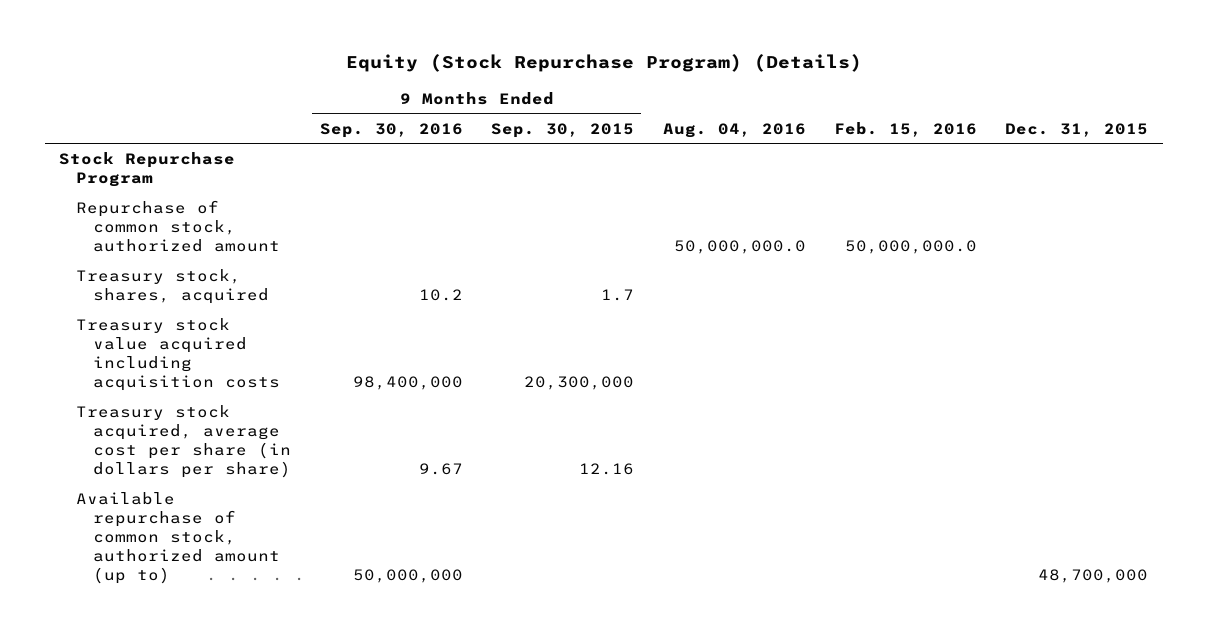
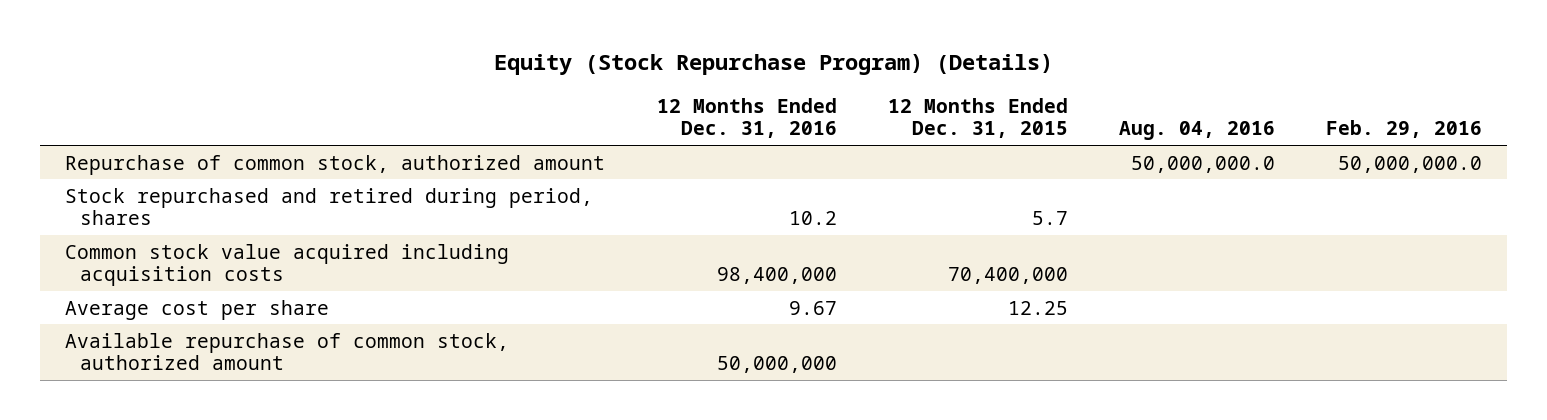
- | 9 Months Ended Sep. 30, 2016 | 9 Months Ended Sep. 30, 2015 | Aug. 04, 2016 | Feb. 15, 2016 | Dec. 31, 2015
+ | 12 Months Ended Dec. 31, 2016 | 12 Months Ended Dec. 31, 2015 | Aug. 04, 2016 | Feb. 29, 2016
- Stock Repurchase Program
- Treasury stock, shares, acquired | 10.2 | 1.7 | | |
- Treasury stock value acquired including acquisition costs | 98,400,000 | 20,300,000 | | |
- Treasury stock acquired, average cost per share (in dollars per share) | 9.67 | 12.16 | | |
- Available repurchase of common stock, authorized amount (up to) | 50,000,000 | | | | 48,700,000
+ Stock repurchased and retired during period, shares | 10.2 | 5.7 | |
+ Common stock value acquired including acquisition costs | 98,400,000 | 70,400,000 | |
+ Average cost per share | 9.67 | 12.25 | |
+ Available repurchase of common stock, authorized amount | 50,000,000 | | |

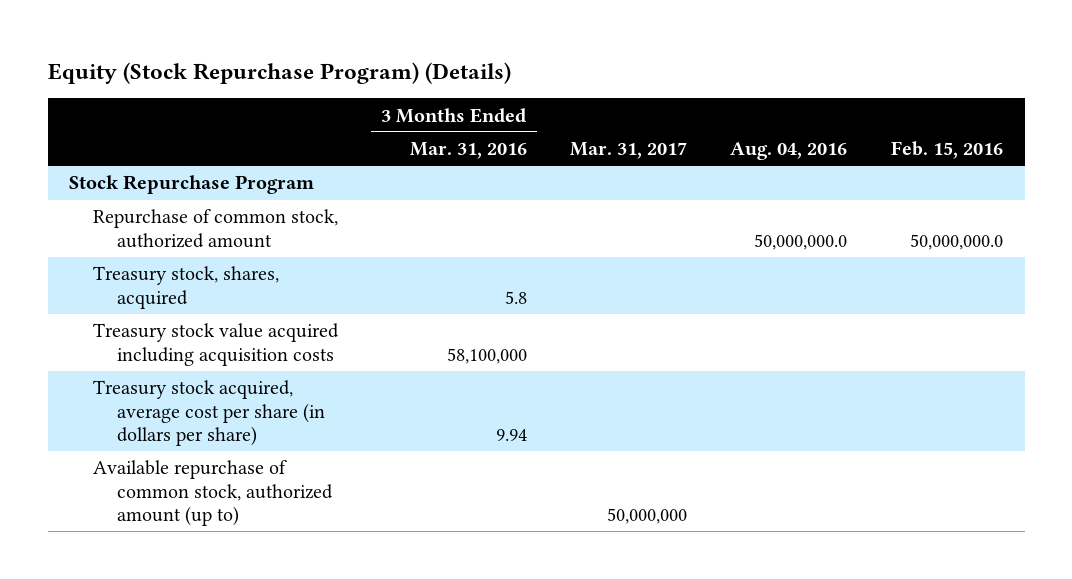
- | 12 Months Ended Dec. 31, 2016 | 12 Months Ended Dec. 31, 2015 | Aug. 04, 2016 | Feb. 29, 2016
+ | 3 Months Ended Mar. 31, 2016 | Mar. 31, 2017 | Aug. 04, 2016 | Feb. 15, 2016
+ Stock Repurchase Program
- Stock repurchased and retired during period, shares | 10.2 | 5.7 | |
- Common stock value acquired including acquisition costs | 98,400,000 | 70,400,000 | |
- Average cost per share | 9.67 | 12.25 | |
- Available repurchase of common stock, authorized amount | 50,000,000 | | |
+ Treasury stock, shares, acquired | 5.8 | | |
+ Treasury stock value acquired including acquisition costs | 58,100,000 | | |
+ Treasury stock acquired, average cost per share (in dollars per share) | 9.94 | | |
+ Available repurchase of common stock, authorized amount (up to) | | 50,000,000 | |

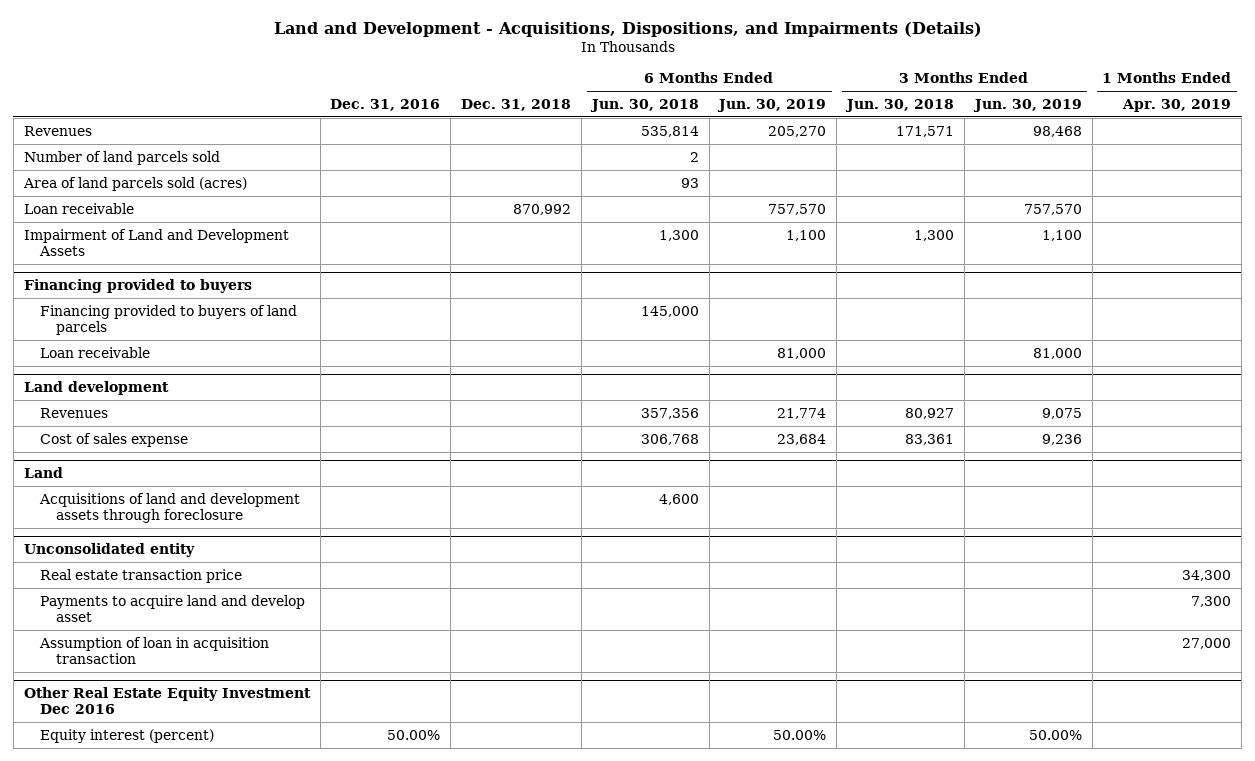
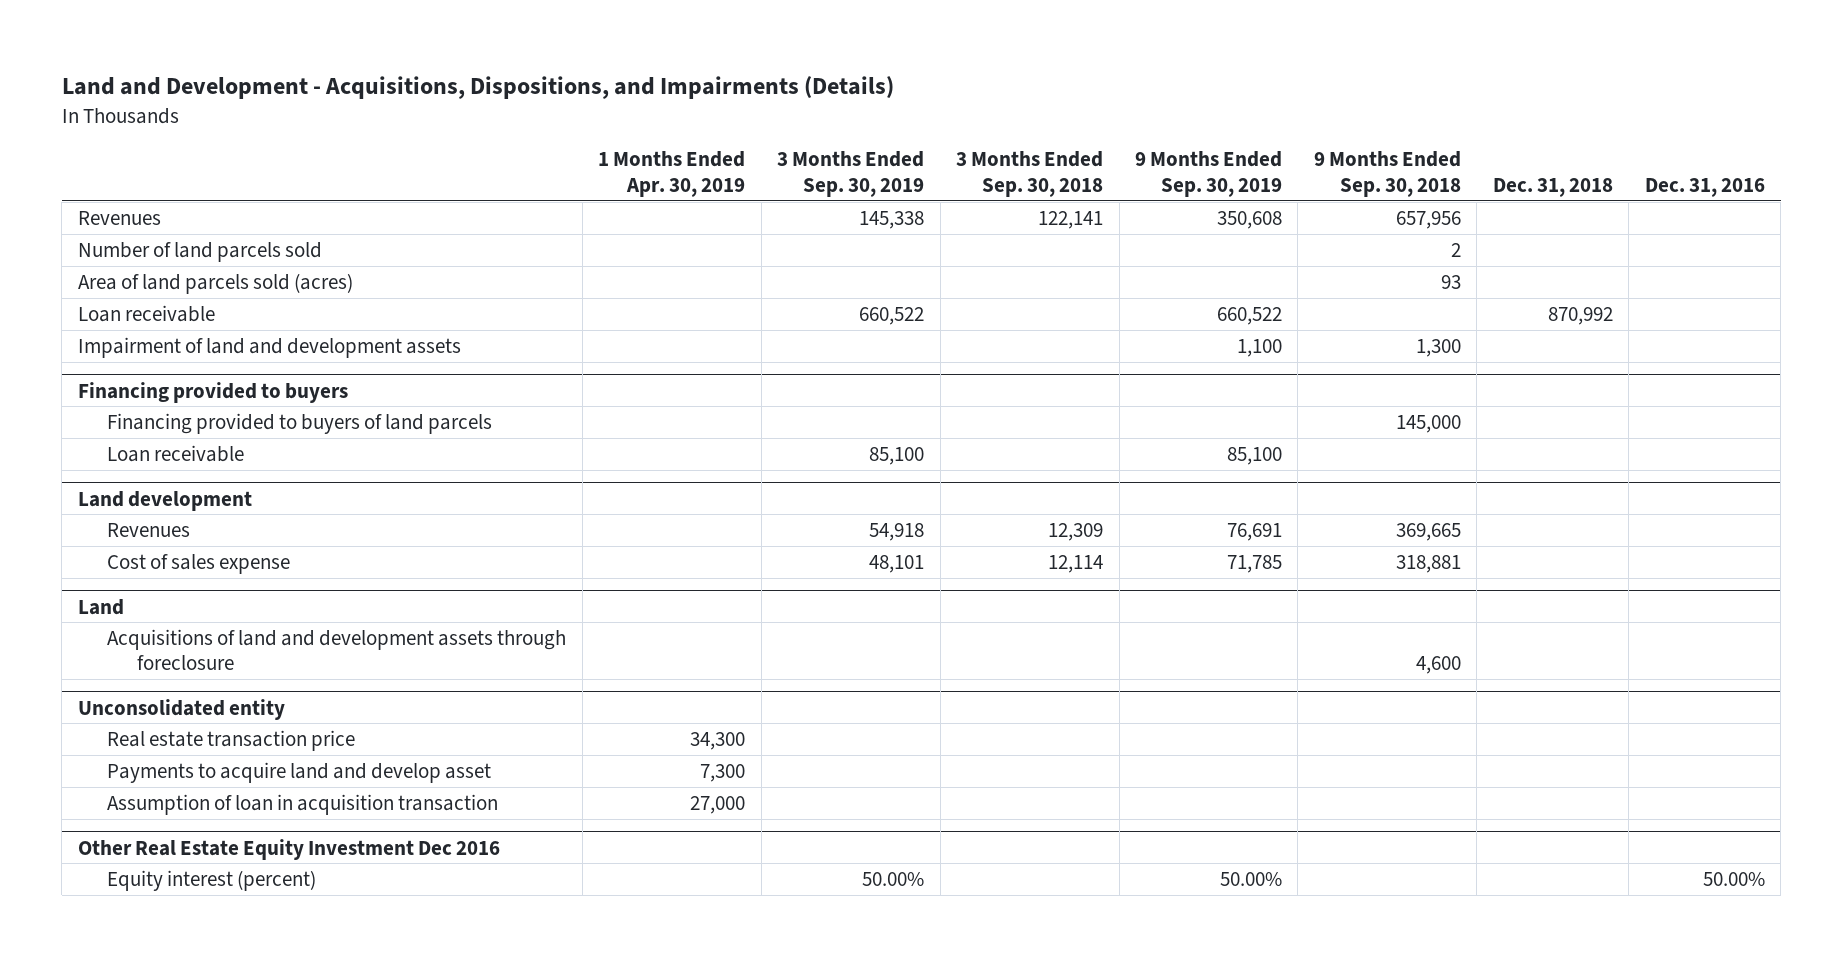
- | Dec. 31, 2016 | Dec. 31, 2018 | 6 Months Ended Jun. 30, 2018 | 6 Months Ended Jun. 30, 2019 | 3 Months Ended Jun. 30, 2018 | 3 Months Ended Jun. 30, 2019 | 1 Months Ended Apr. 30, 2019
+ | 1 Months Ended Apr. 30, 2019 | 3 Months Ended Sep. 30, 2019 | 3 Months Ended Sep. 30, 2018 | 9 Months Ended Sep. 30, 2019 | 9 Months Ended Sep. 30, 2018 | Dec. 31, 2018 | Dec. 31, 2016
- Impairment of Land and Development Assets | | | 1,300 | 1,100 | 1,300 | 1,100 |
+ Impairment of land and development assets | | | | 1,100 | 1,300 | |

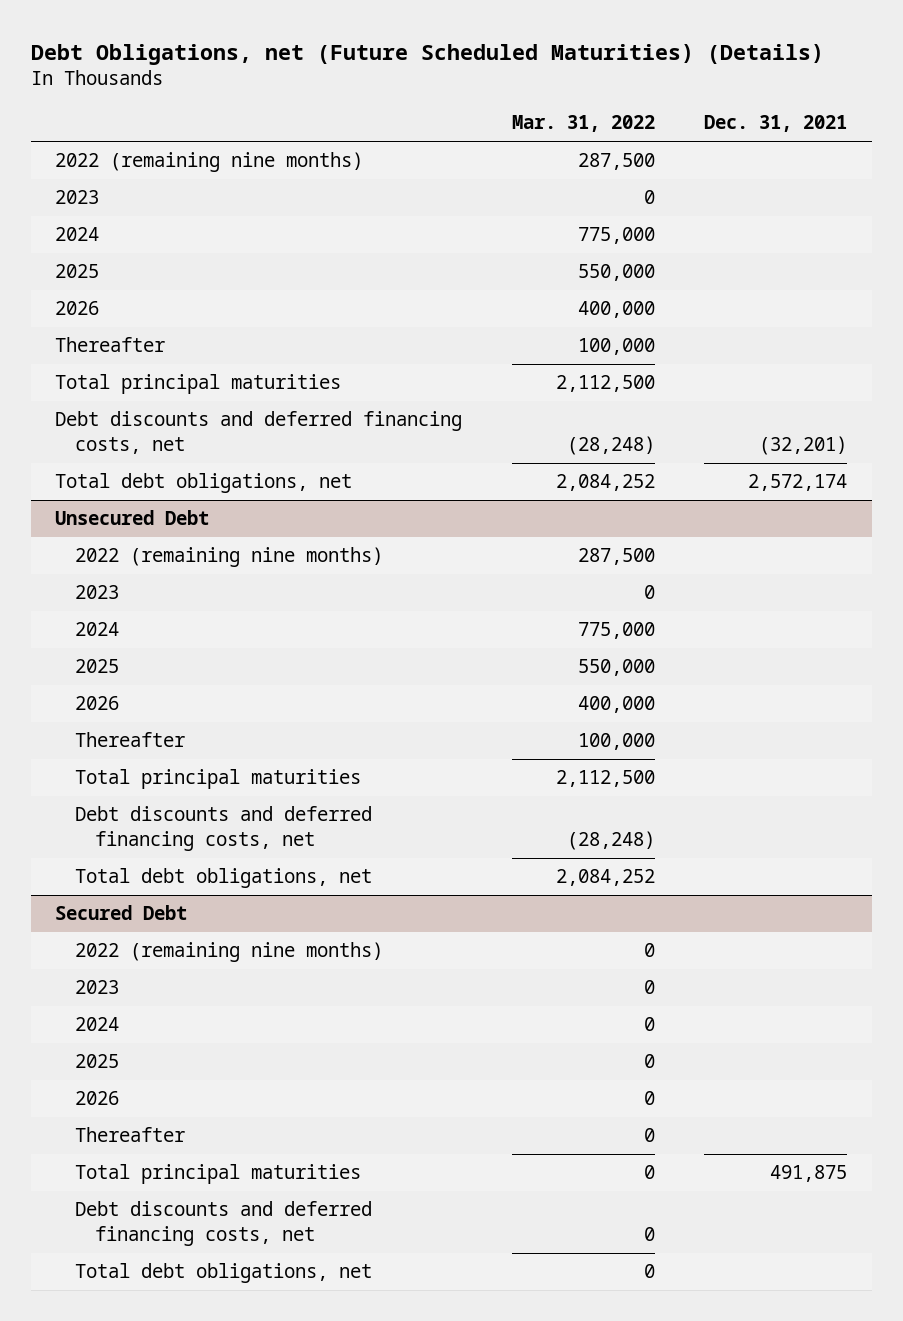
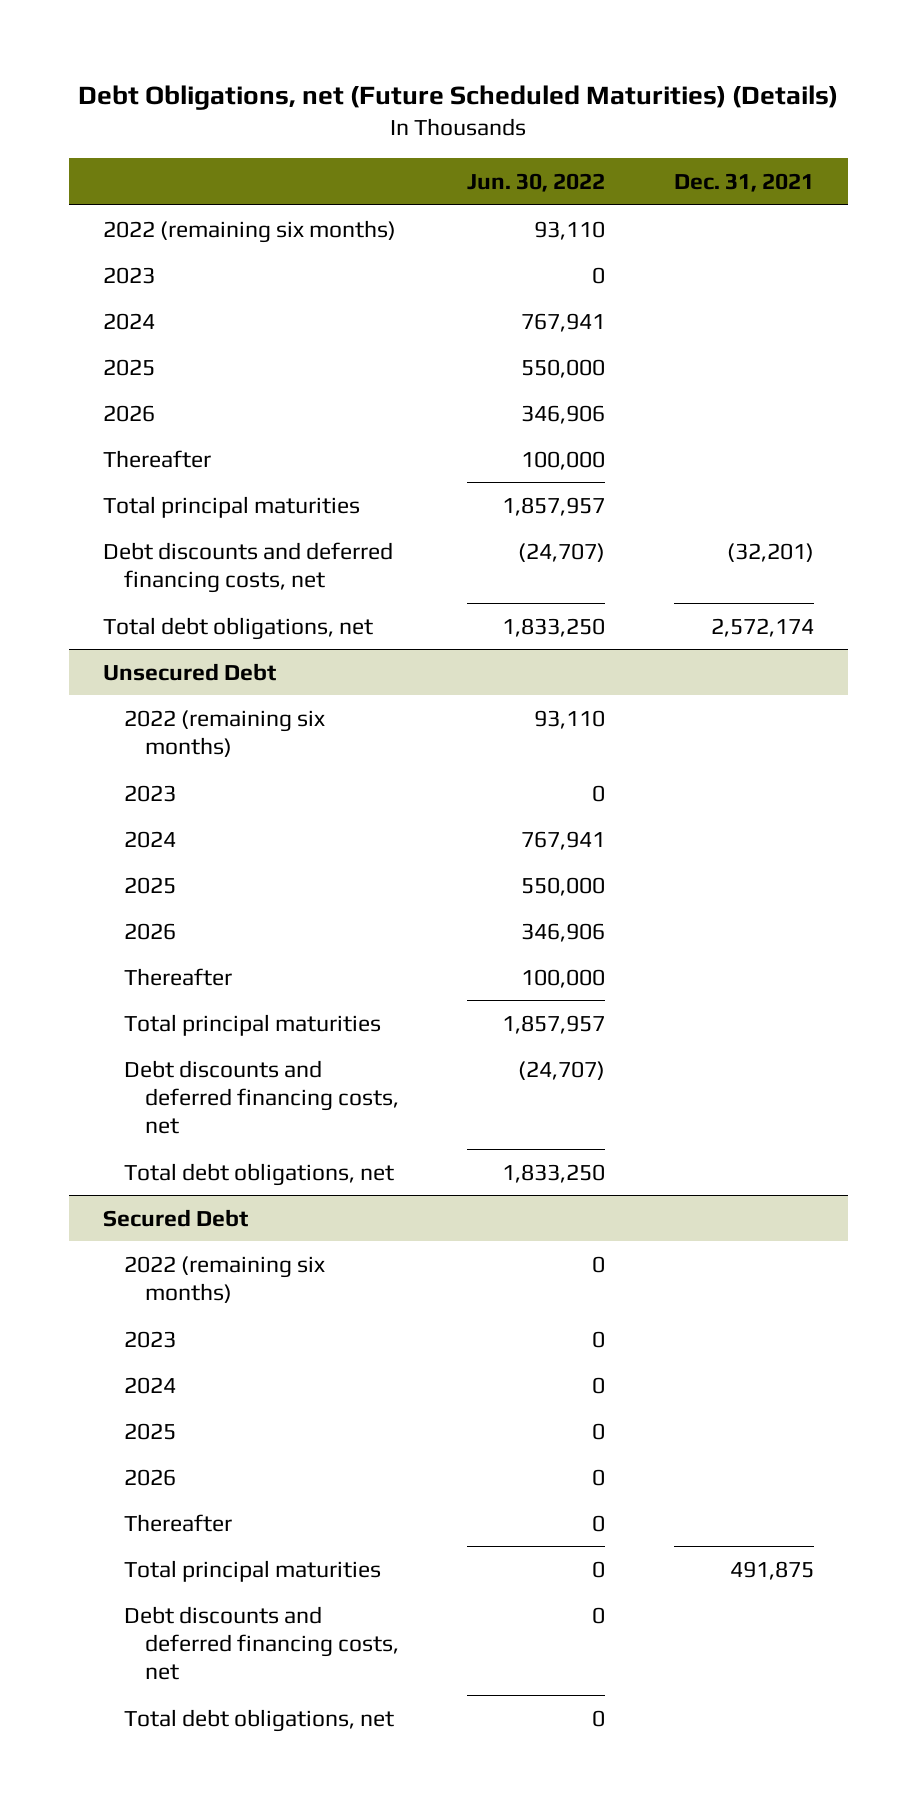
- | Mar. 31, 2022 | Dec. 31, 2021
+ | Jun. 30, 2022 | Dec. 31, 2021
- 2022 (remaining nine months) | 287,500 |
+ 2022 (remaining six months) | 93,110 |
@ Unsecured Debt
- 2022 (remaining nine months) | 287,500 |
+ 2022 (remaining six months) | 93,110 |
@ Secured Debt
- 2022 (remaining nine months) | 0 |
+ 2022 (remaining six months) | 0 |

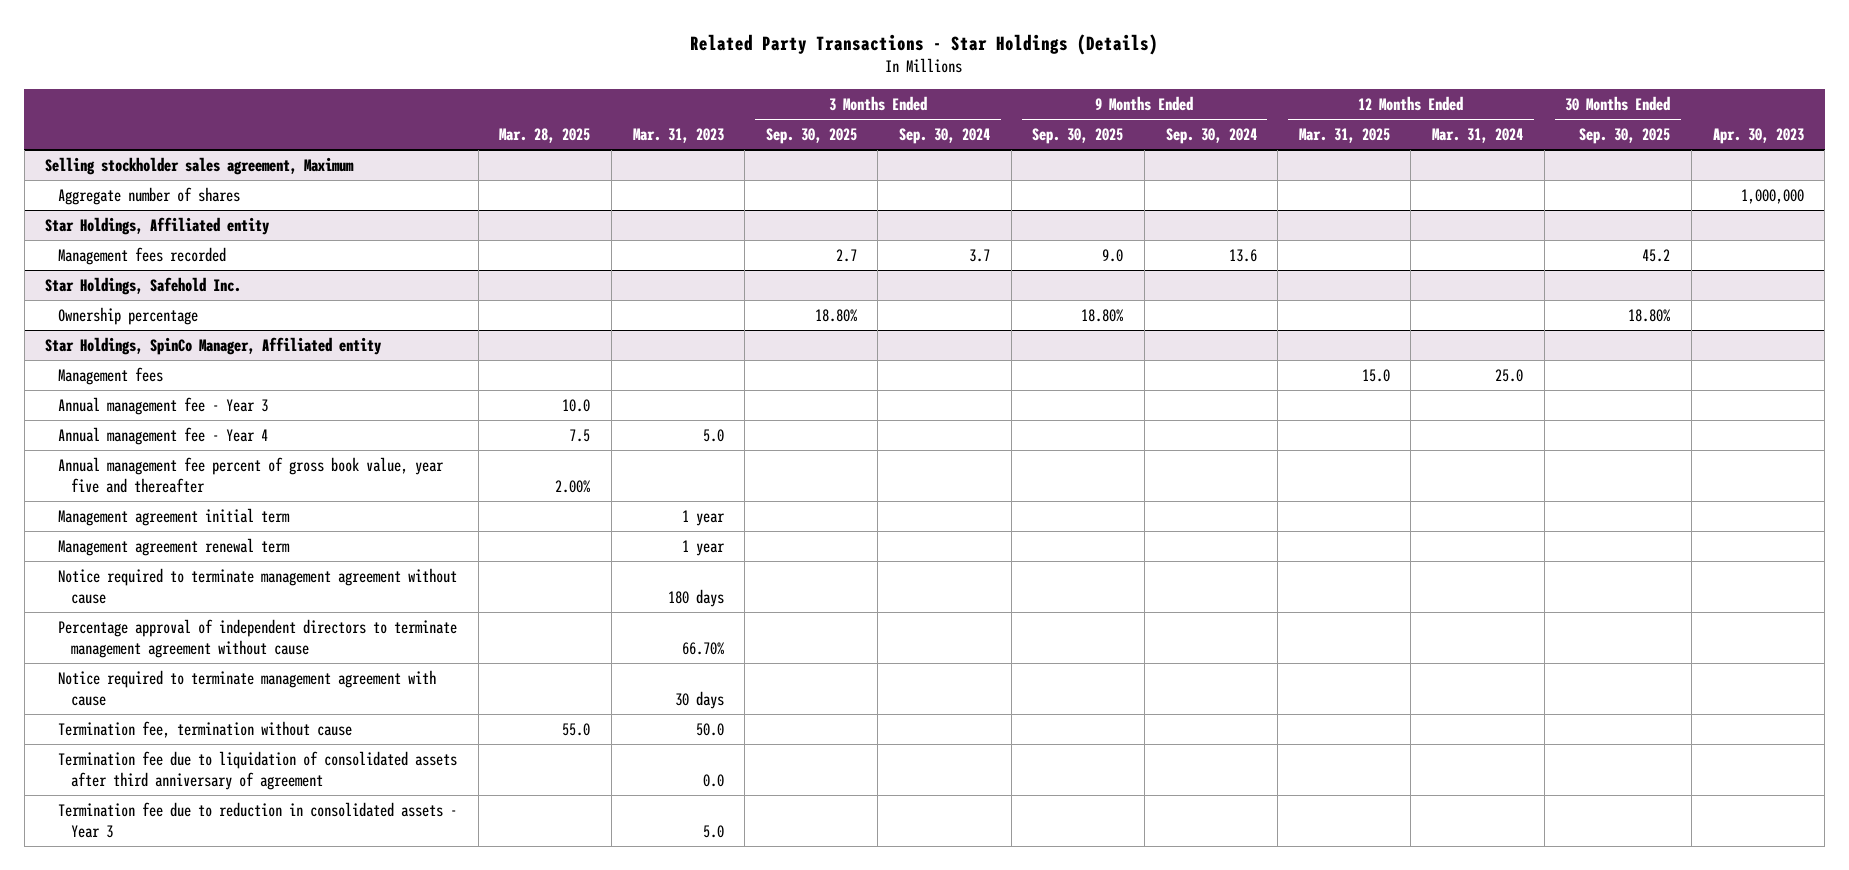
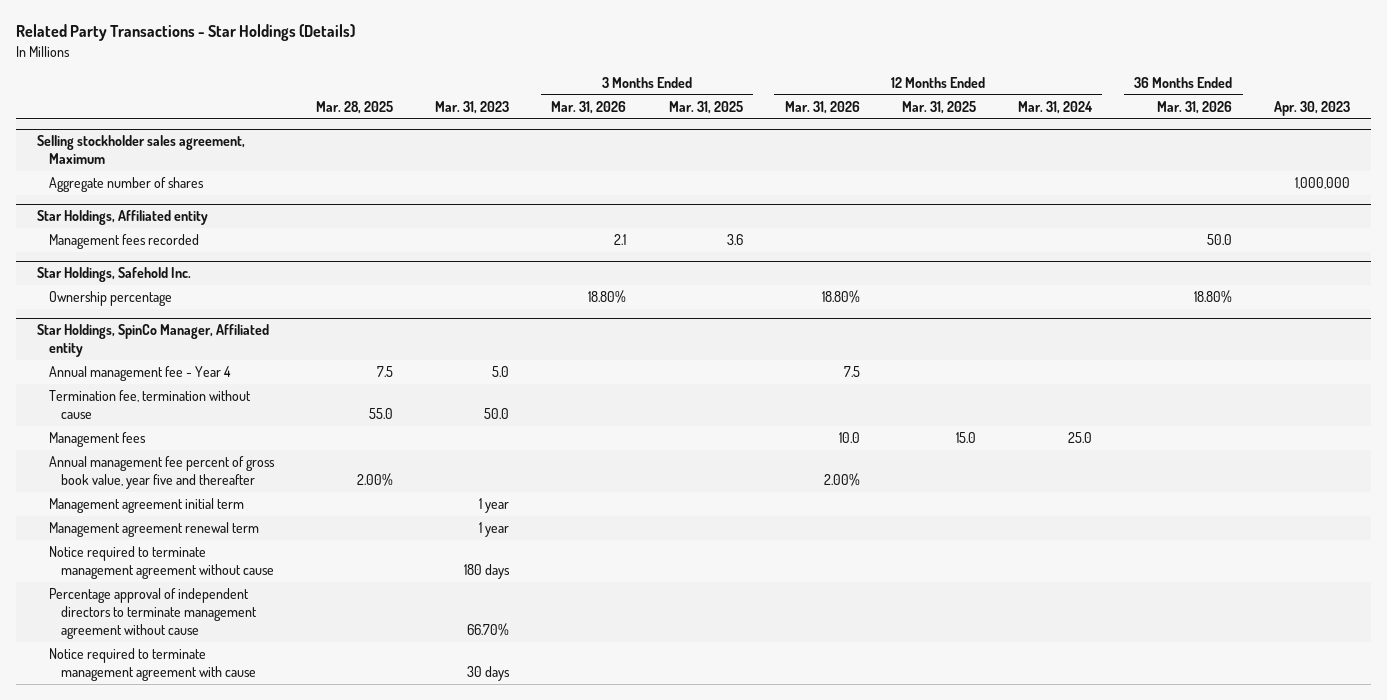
- | Mar. 28, 2025 | Mar. 31, 2023 | 3 Months Ended Sep. 30, 2025 | 3 Months Ended Sep. 30, 2024 | 9 Months Ended Sep. 30, 2025 | 9 Months Ended Sep. 30, 2024 | 12 Months Ended Mar. 31, 2025 | 12 Months Ended Mar. 31, 2024 | 30 Months Ended Sep. 30, 2025 | Apr. 30, 2023
+ | Mar. 28, 2025 | Mar. 31, 2023 | 3 Months Ended Mar. 31, 2026 | 3 Months Ended Mar. 31, 2025 | 12 Months Ended Mar. 31, 2026 | 12 Months Ended Mar. 31, 2025 | 12 Months Ended Mar. 31, 2024 | 36 Months Ended Mar. 31, 2026 | Apr. 30, 2023
@ Star Holdings, SpinCo Manager, Affiliated entity
- Annual management fee - Year 3 | 10.0 | | | | | | | | |
moved up: Termination fee, termination without cause | 55.0 | 50.0 | | | | | | |
moved down: Management fees | | | | | 10.0 | 15.0 | 25.0 | |
- Termination fee due to liquidation of consolidated assets after third anniversary of agreement | | 0.0 | | | | | | | |
- Termination fee due to reduction in consolidated assets - Year 3 | | 5.0 | | | | | | | |

